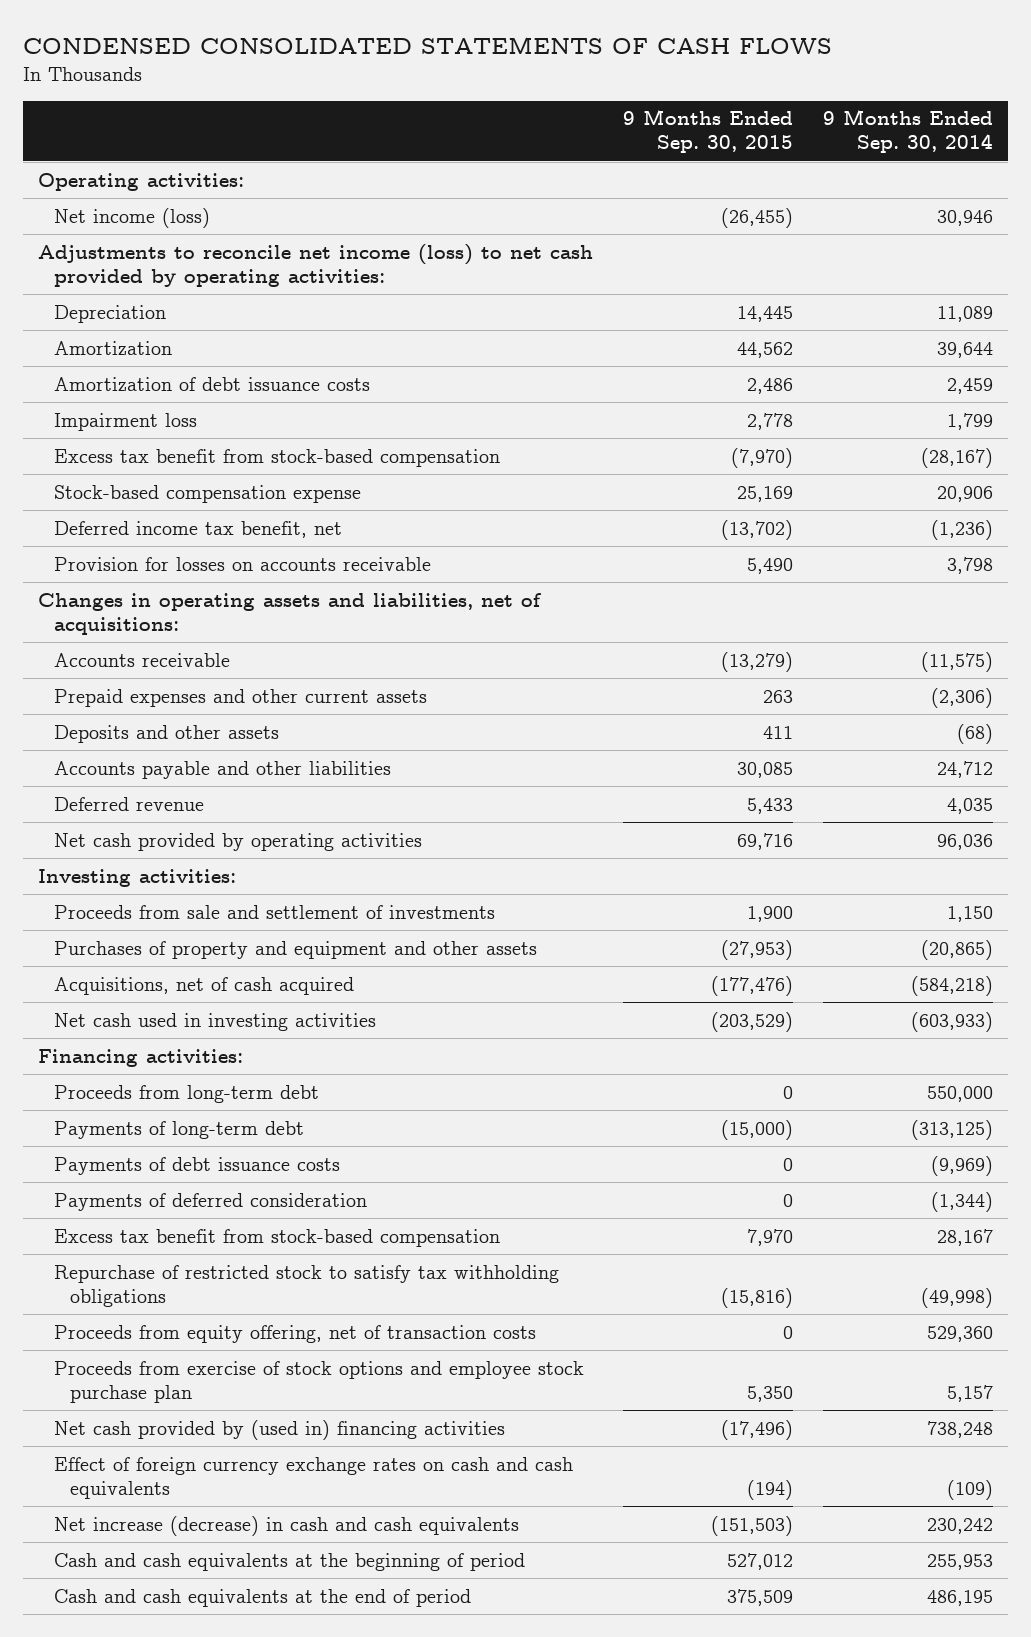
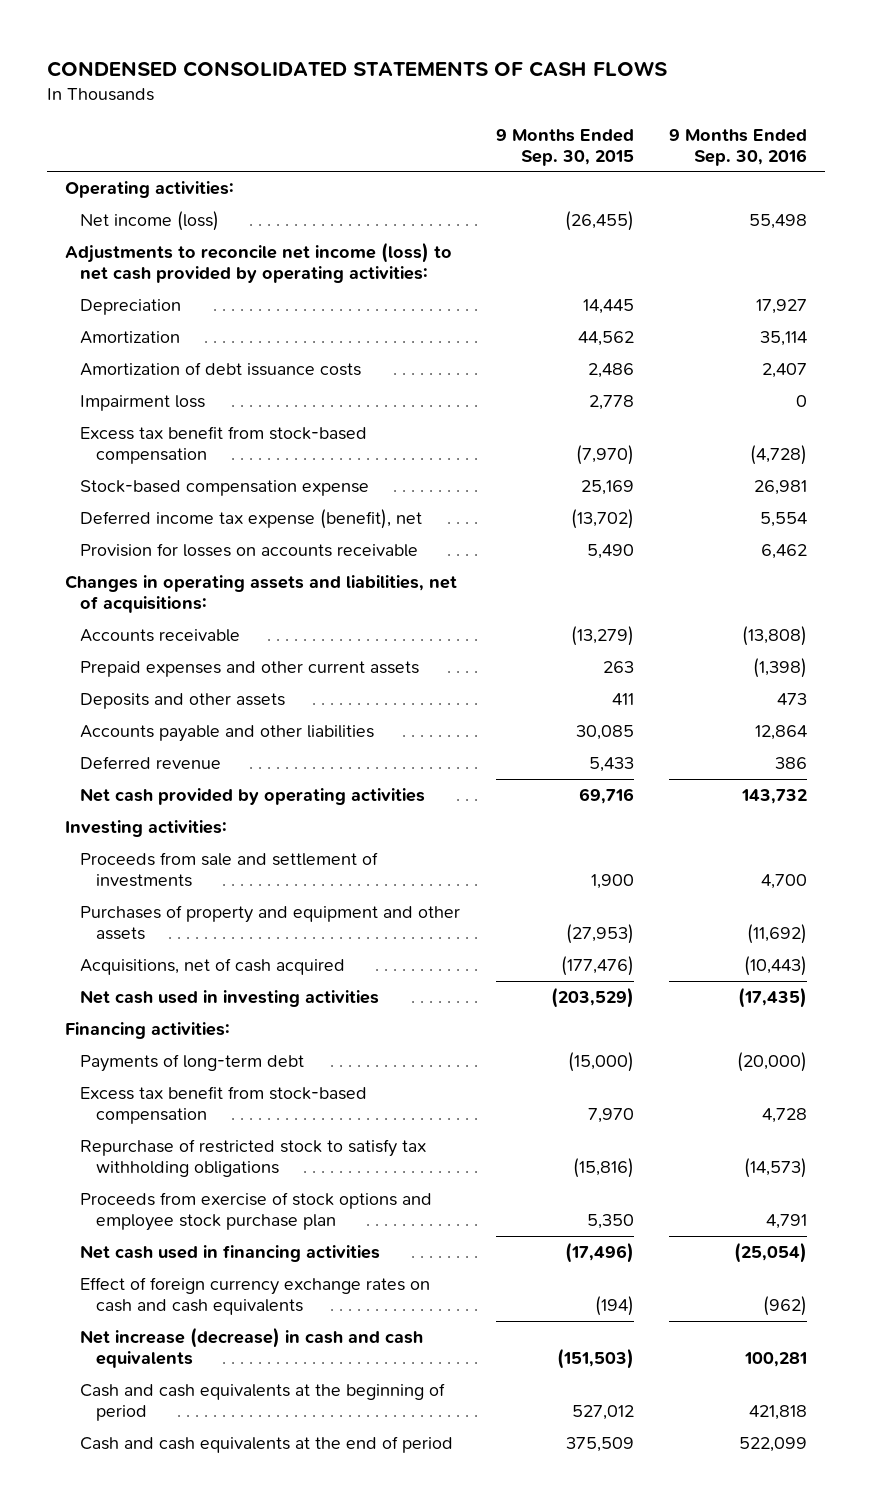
- | 9 Months Ended Sep. 30, 2015 | 9 Months Ended Sep. 30, 2014
+ | 9 Months Ended Sep. 30, 2015 | 9 Months Ended Sep. 30, 2016
- Deferred income tax benefit, net | (13,702) | (1,236)
+ Deferred income tax expense (benefit), net | (13,702) | 5,554
- Proceeds from long-term debt | 0 | 550,000
- Payments of debt issuance costs | 0 | (9,969)
- Payments of deferred consideration | 0 | (1,344)
- Proceeds from equity offering, net of transaction costs | 0 | 529,360
- Net cash provided by (used in) financing activities | (17,496) | 738,248
+ Net cash used in financing activities | (17,496) | (25,054)

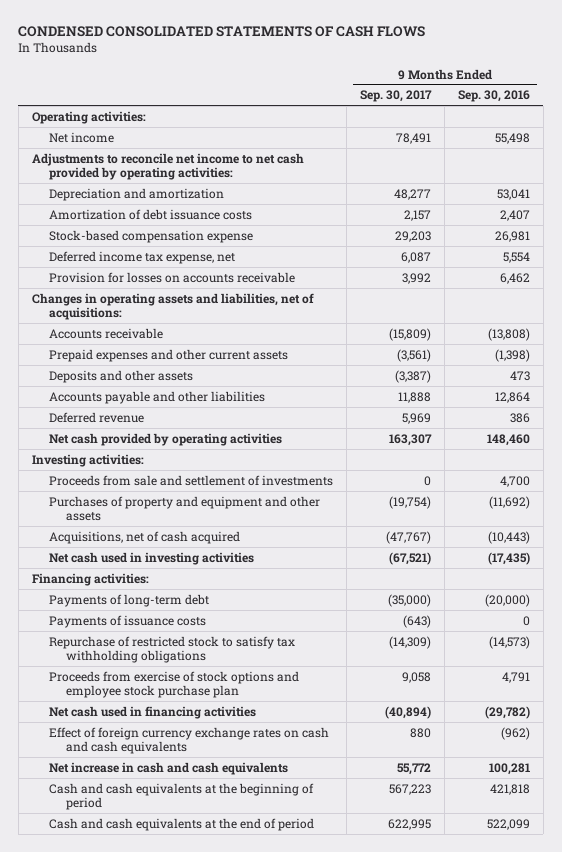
- | 9 Months Ended Sep. 30, 2015 | 9 Months Ended Sep. 30, 2016
+ | 9 Months Ended Sep. 30, 2017 | 9 Months Ended Sep. 30, 2016
- Net income (loss) | (26,455) | 55,498
- Adjustments to reconcile net income (loss) to net cash provided by operating activities:
- Depreciation | 14,445 | 17,927
- Amortization | 44,562 | 35,114
+ Net income | 78,491 | 55,498
+ Adjustments to reconcile net income to net cash provided by operating activities:
+ Depreciation and amortization | 48,277 | 53,041
- Impairment loss | 2,778 | 0
- Excess tax benefit from stock-based compensation | (7,970) | (4,728)
- Deferred income tax expense (benefit), net | (13,702) | 5,554
+ Deferred income tax expense, net | 6,087 | 5,554
- Net cash provided by operating activities | 69,716 | 143,732
+ Net cash provided by operating activities | 163,307 | 148,460
- Excess tax benefit from stock-based compensation | 7,970 | 4,728
+ Payments of issuance costs | (643) | 0
- Net cash used in financing activities | (17,496) | (25,054)
+ Net cash used in financing activities | (40,894) | (29,782)
- Net increase (decrease) in cash and cash equivalents | (151,503) | 100,281
+ Net increase in cash and cash equivalents | 55,772 | 100,281

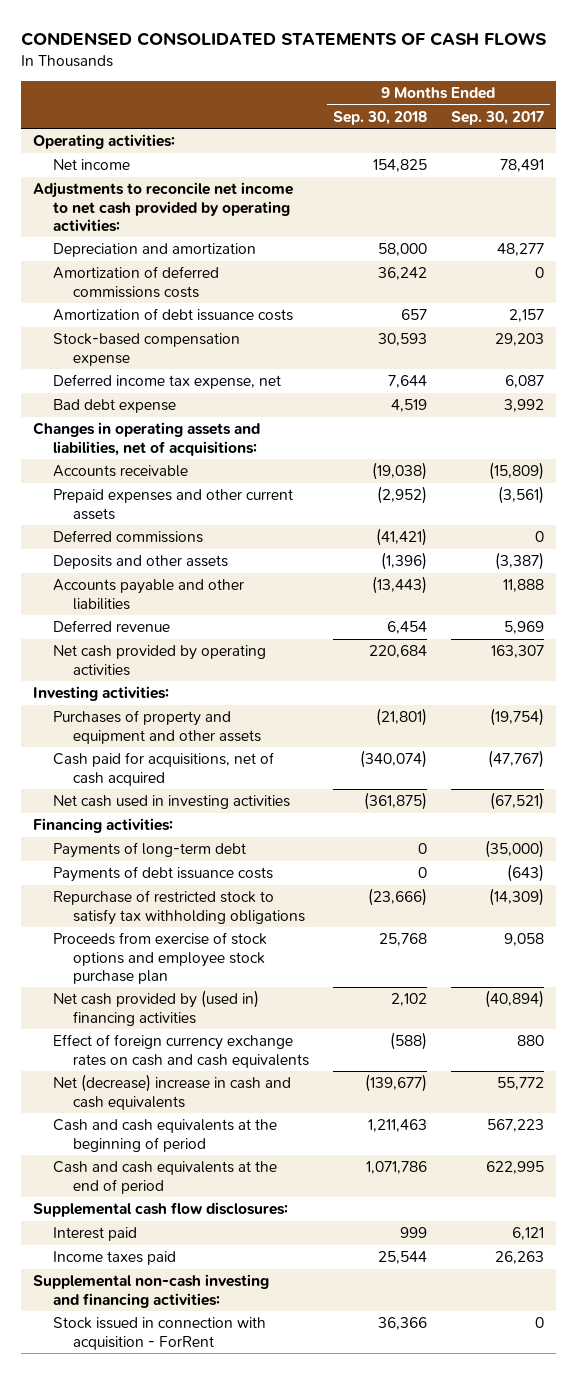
- | 9 Months Ended Sep. 30, 2017 | 9 Months Ended Sep. 30, 2016
+ | 9 Months Ended Sep. 30, 2018 | 9 Months Ended Sep. 30, 2017
+ Amortization of deferred commissions costs | 36,242 | 0
- Provision for losses on accounts receivable | 3,992 | 6,462
+ Bad debt expense | 4,519 | 3,992
+ Deferred commissions | (41,421) | 0
- Proceeds from sale and settlement of investments | 0 | 4,700
- Acquisitions, net of cash acquired | (47,767) | (10,443)
+ Cash paid for acquisitions, net of cash acquired | (340,074) | (47,767)
- Payments of issuance costs | (643) | 0
+ Payments of debt issuance costs | 0 | (643)
- Net cash used in financing activities | (40,894) | (29,782)
+ Net cash provided by (used in) financing activities | 2,102 | (40,894)
- Net increase in cash and cash equivalents | 55,772 | 100,281
+ Net (decrease) increase in cash and cash equivalents | (139,677) | 55,772
+ Supplemental cash flow disclosures:
+ Interest paid | 999 | 6,121
+ Income taxes paid | 25,544 | 26,263
+ Supplemental non-cash investing and financing activities:
+ Stock issued in connection with acquisition - ForRent | 36,366 | 0

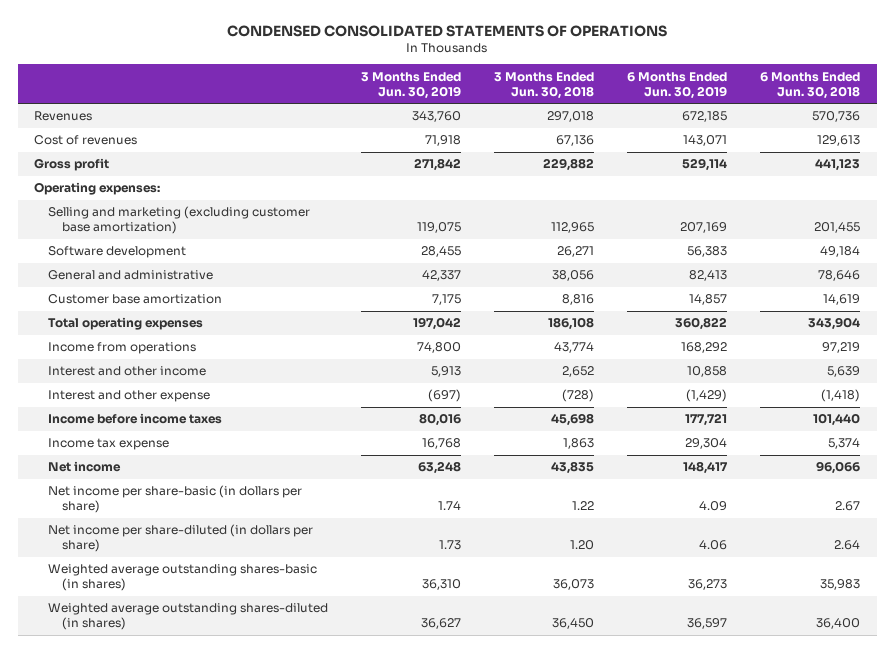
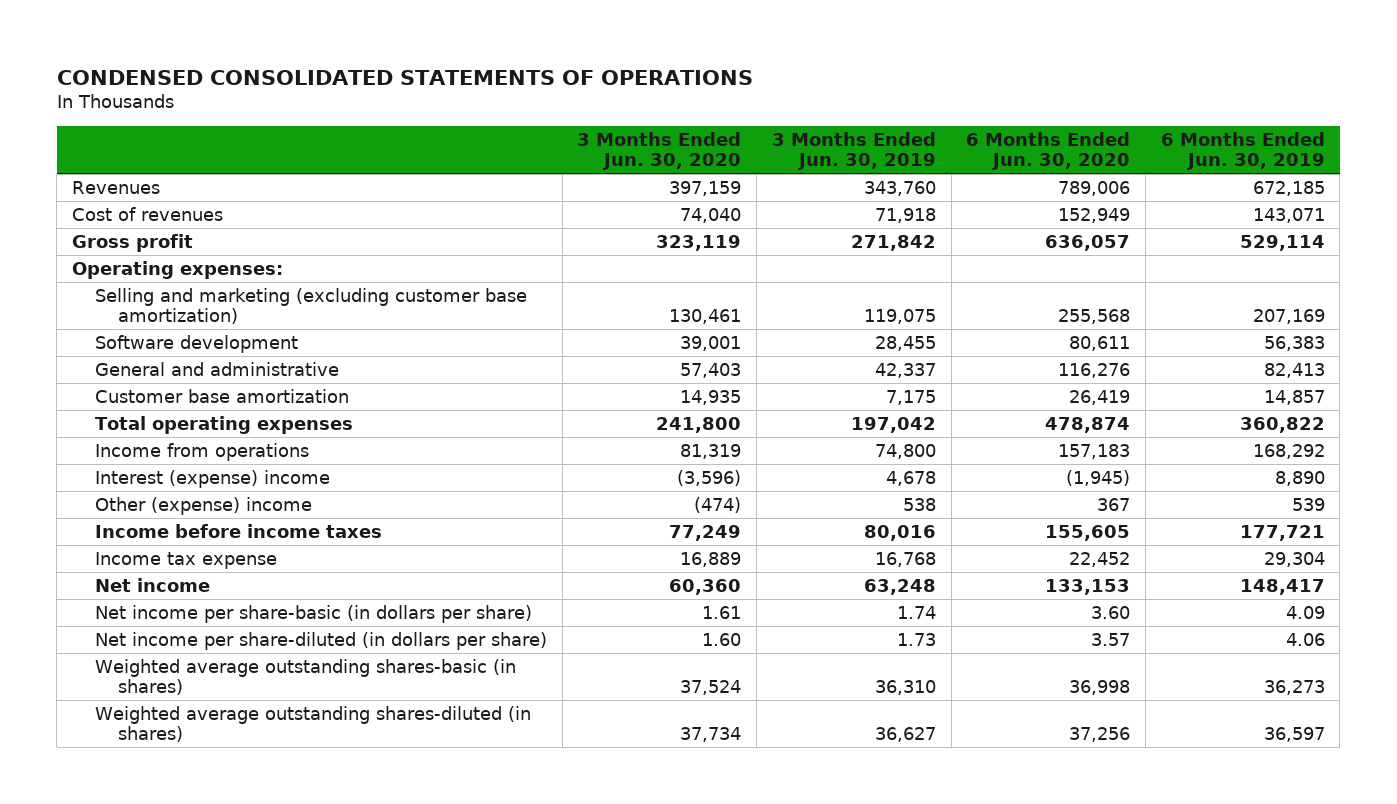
- | 3 Months Ended Jun. 30, 2019 | 3 Months Ended Jun. 30, 2018 | 6 Months Ended Jun. 30, 2019 | 6 Months Ended Jun. 30, 2018
+ | 3 Months Ended Jun. 30, 2020 | 3 Months Ended Jun. 30, 2019 | 6 Months Ended Jun. 30, 2020 | 6 Months Ended Jun. 30, 2019
- Interest and other income | 5,913 | 2,652 | 10,858 | 5,639
- Interest and other expense | (697) | (728) | (1,429) | (1,418)
+ Interest (expense) income | (3,596) | 4,678 | (1,945) | 8,890
+ Other (expense) income | (474) | 538 | 367 | 539

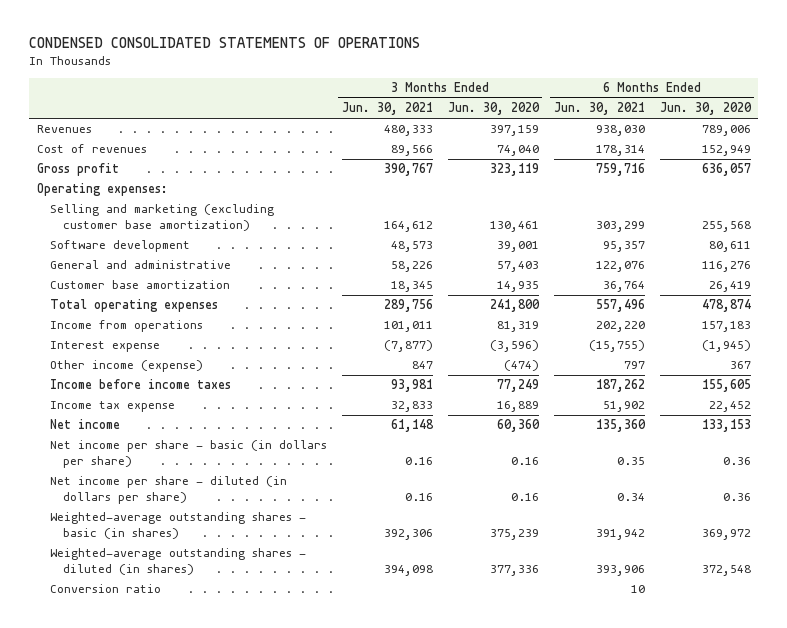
- | 3 Months Ended Jun. 30, 2020 | 3 Months Ended Jun. 30, 2019 | 6 Months Ended Jun. 30, 2020 | 6 Months Ended Jun. 30, 2019
+ | 3 Months Ended Jun. 30, 2021 | 3 Months Ended Jun. 30, 2020 | 6 Months Ended Jun. 30, 2021 | 6 Months Ended Jun. 30, 2020
- Interest (expense) income | (3,596) | 4,678 | (1,945) | 8,890
- Other (expense) income | (474) | 538 | 367 | 539
+ Interest expense | (7,877) | (3,596) | (15,755) | (1,945)
+ Other income (expense) | 847 | (474) | 797 | 367
- Net income per share-basic (in dollars per share) | 1.61 | 1.74 | 3.60 | 4.09
- Net income per share-diluted (in dollars per share) | 1.60 | 1.73 | 3.57 | 4.06
- Weighted average outstanding shares-basic (in shares) | 37,524 | 36,310 | 36,998 | 36,273
- Weighted average outstanding shares-diluted (in shares) | 37,734 | 36,627 | 37,256 | 36,597
+ Net income per share - basic (in dollars per share) | 0.16 | 0.16 | 0.35 | 0.36
+ Net income per share - diluted (in dollars per share) | 0.16 | 0.16 | 0.34 | 0.36
+ Weighted-average outstanding shares - basic (in shares) | 392,306 | 375,239 | 391,942 | 369,972
+ Weighted-average outstanding shares - diluted (in shares) | 394,098 | 377,336 | 393,906 | 372,548
+ Conversion ratio | | | 10 |

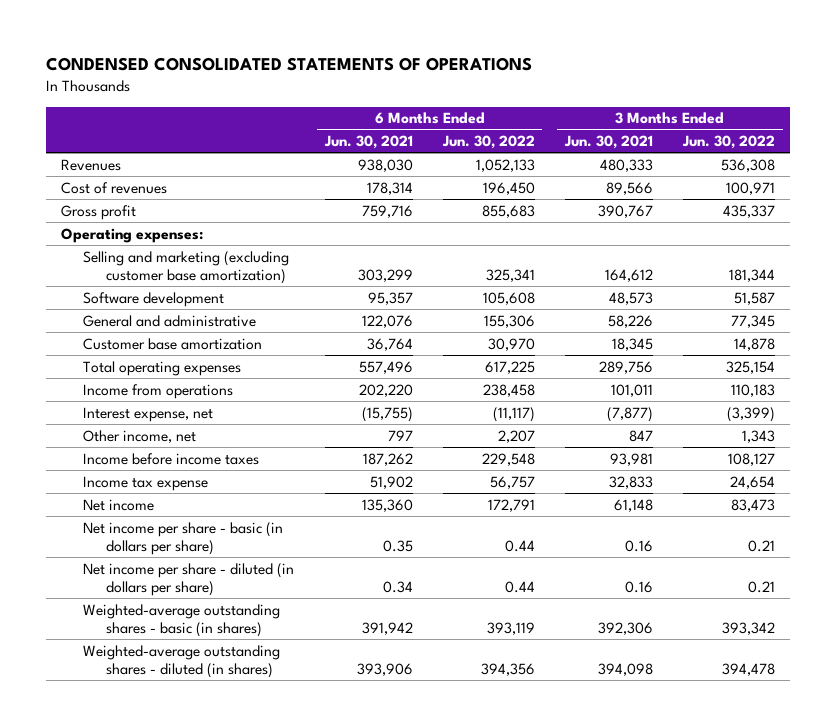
- | 3 Months Ended Jun. 30, 2021 | 3 Months Ended Jun. 30, 2020 | 6 Months Ended Jun. 30, 2021 | 6 Months Ended Jun. 30, 2020
+ | 6 Months Ended Jun. 30, 2021 | 6 Months Ended Jun. 30, 2022 | 3 Months Ended Jun. 30, 2021 | 3 Months Ended Jun. 30, 2022
- Interest expense | (7,877) | (3,596) | (15,755) | (1,945)
- Other income (expense) | 847 | (474) | 797 | 367
+ Interest expense, net | (15,755) | (11,117) | (7,877) | (3,399)
+ Other income, net | 797 | 2,207 | 847 | 1,343
- Conversion ratio | | | 10 |

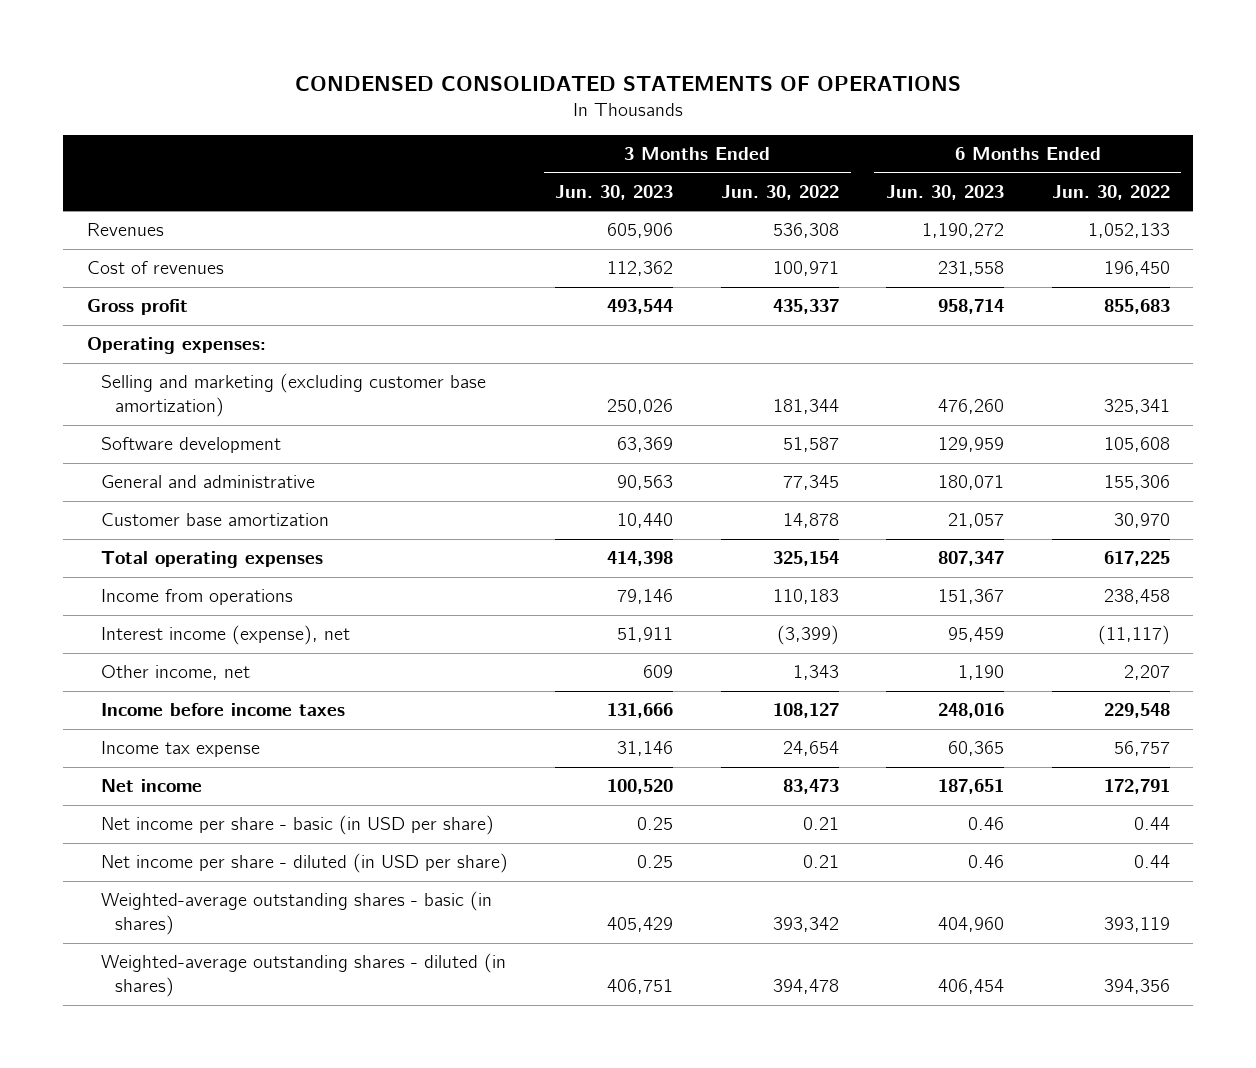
- | 6 Months Ended Jun. 30, 2021 | 6 Months Ended Jun. 30, 2022 | 3 Months Ended Jun. 30, 2021 | 3 Months Ended Jun. 30, 2022
+ | 3 Months Ended Jun. 30, 2023 | 3 Months Ended Jun. 30, 2022 | 6 Months Ended Jun. 30, 2023 | 6 Months Ended Jun. 30, 2022
- Interest expense, net | (15,755) | (11,117) | (7,877) | (3,399)
+ Interest income (expense), net | 51,911 | (3,399) | 95,459 | (11,117)
- Net income per share - basic (in dollars per share) | 0.35 | 0.44 | 0.16 | 0.21
- Net income per share - diluted (in dollars per share) | 0.34 | 0.44 | 0.16 | 0.21
+ Net income per share - basic (in USD per share) | 0.25 | 0.21 | 0.46 | 0.44
+ Net income per share - diluted (in USD per share) | 0.25 | 0.21 | 0.46 | 0.44

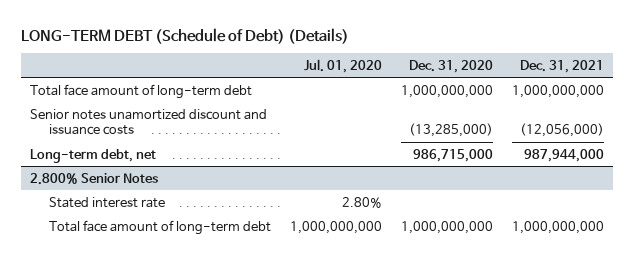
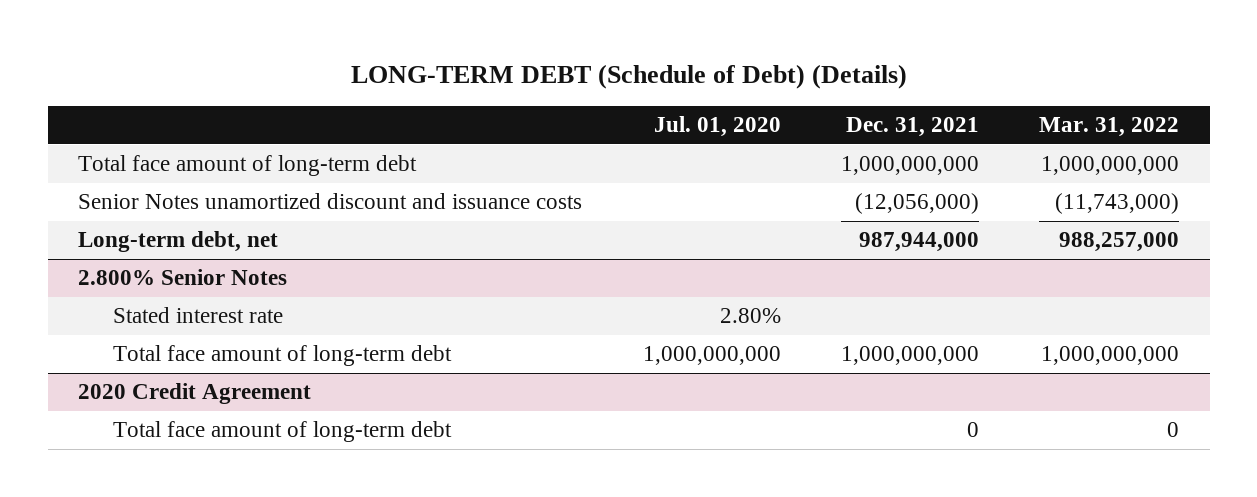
- | Jul. 01, 2020 | Dec. 31, 2020 | Dec. 31, 2021
+ | Jul. 01, 2020 | Dec. 31, 2021 | Mar. 31, 2022
- Senior notes unamortized discount and issuance costs | | (13,285,000) | (12,056,000)
+ Senior Notes unamortized discount and issuance costs | | (12,056,000) | (11,743,000)
+ 2020 Credit Agreement
+ Total face amount of long-term debt | | 0 | 0

